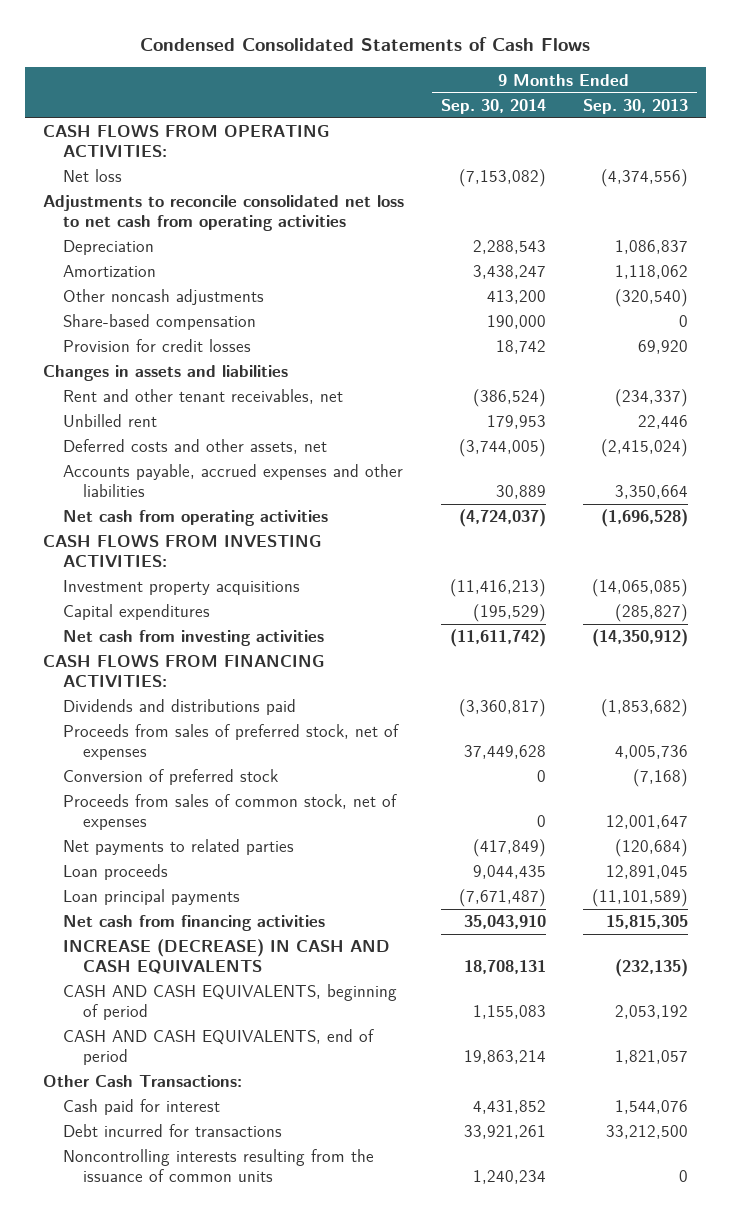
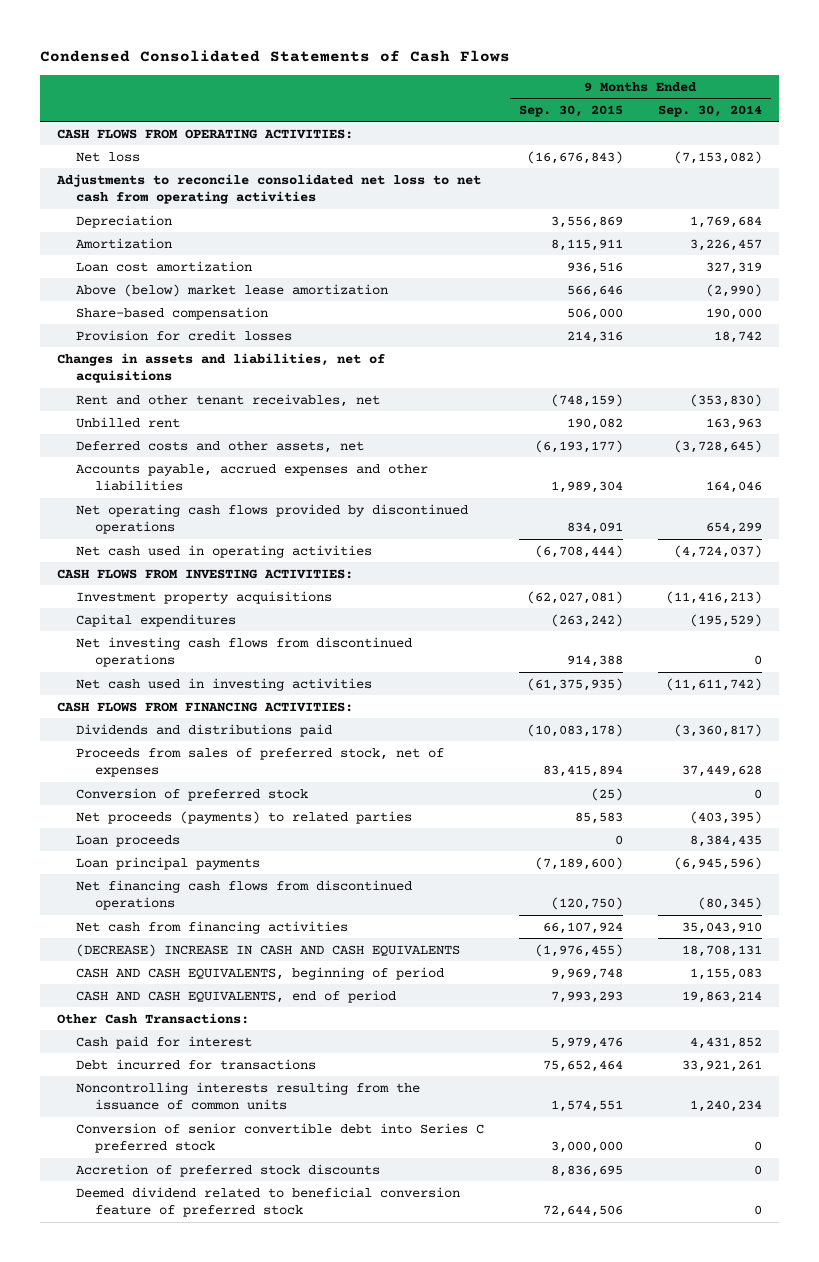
- | 9 Months Ended Sep. 30, 2014 | 9 Months Ended Sep. 30, 2013
+ | 9 Months Ended Sep. 30, 2015 | 9 Months Ended Sep. 30, 2014
- Depreciation | 2,288,543 | 1,086,837
- Amortization | 3,438,247 | 1,118,062
- Other noncash adjustments | 413,200 | (320,540)
+ Depreciation | 3,556,869 | 1,769,684
+ Amortization | 8,115,911 | 3,226,457
+ Loan cost amortization | 936,516 | 327,319
+ Above (below) market lease amortization | 566,646 | (2,990)
- Changes in assets and liabilities
- Rent and other tenant receivables, net | (386,524) | (234,337)
- Unbilled rent | 179,953 | 22,446
- Deferred costs and other assets, net | (3,744,005) | (2,415,024)
- Accounts payable, accrued expenses and other liabilities | 30,889 | 3,350,664
- Net cash from operating activities | (4,724,037) | (1,696,528)
+ Changes in assets and liabilities, net of acquisitions
+ Rent and other tenant receivables, net | (748,159) | (353,830)
+ Unbilled rent | 190,082 | 163,963
+ Deferred costs and other assets, net | (6,193,177) | (3,728,645)
+ Accounts payable, accrued expenses and other liabilities | 1,989,304 | 164,046
+ Net operating cash flows provided by discontinued operations | 834,091 | 654,299
+ Net cash used in operating activities | (6,708,444) | (4,724,037)
- Net cash from investing activities | (11,611,742) | (14,350,912)
+ Net investing cash flows from discontinued operations | 914,388 | 0
+ Net cash used in investing activities | (61,375,935) | (11,611,742)
- Proceeds from sales of common stock, net of expenses | 0 | 12,001,647
- Net payments to related parties | (417,849) | (120,684)
- Loan proceeds | 9,044,435 | 12,891,045
- Loan principal payments | (7,671,487) | (11,101,589)
+ Net proceeds (payments) to related parties | 85,583 | (403,395)
+ Loan proceeds | 0 | 8,384,435
+ Loan principal payments | (7,189,600) | (6,945,596)
+ Net financing cash flows from discontinued operations | (120,750) | (80,345)
- INCREASE (DECREASE) IN CASH AND CASH EQUIVALENTS | 18,708,131 | (232,135)
+ (DECREASE) INCREASE IN CASH AND CASH EQUIVALENTS | (1,976,455) | 18,708,131
+ Conversion of senior convertible debt into Series C preferred stock | 3,000,000 | 0
+ Accretion of preferred stock discounts | 8,836,695 | 0
+ Deemed dividend related to beneficial conversion feature of preferred stock | 72,644,506 | 0

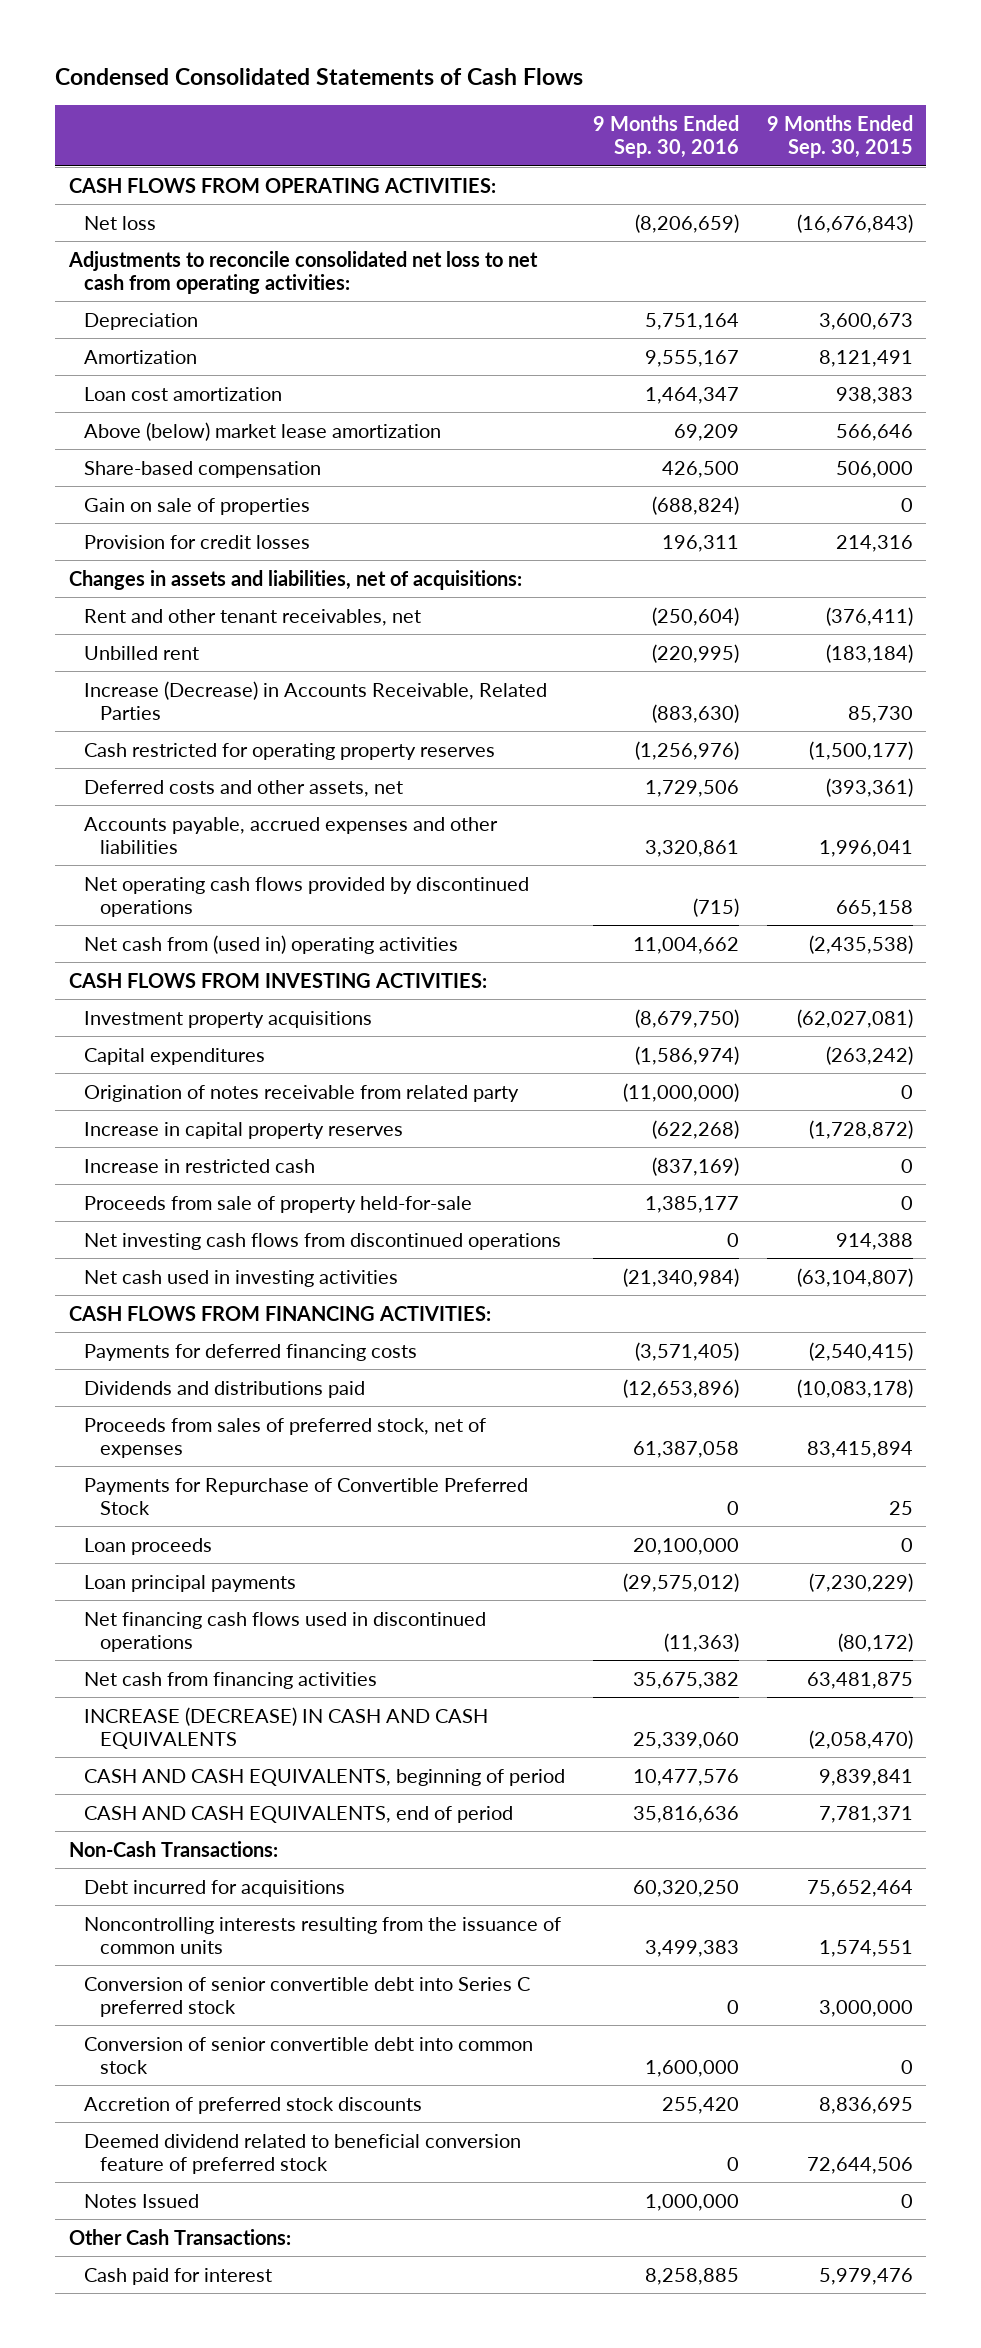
- | 9 Months Ended Sep. 30, 2015 | 9 Months Ended Sep. 30, 2014
+ | 9 Months Ended Sep. 30, 2016 | 9 Months Ended Sep. 30, 2015
- Adjustments to reconcile consolidated net loss to net cash from operating activities
- Depreciation | 3,556,869 | 1,769,684
- Amortization | 8,115,911 | 3,226,457
- Loan cost amortization | 936,516 | 327,319
+ Adjustments to reconcile consolidated net loss to net cash from operating activities:
+ Depreciation | 5,751,164 | 3,600,673
+ Amortization | 9,555,167 | 8,121,491
+ Loan cost amortization | 1,464,347 | 938,383
+ Gain on sale of properties | (688,824) | 0
- Changes in assets and liabilities, net of acquisitions
- Rent and other tenant receivables, net | (748,159) | (353,830)
- Unbilled rent | 190,082 | 163,963
- Deferred costs and other assets, net | (6,193,177) | (3,728,645)
- Accounts payable, accrued expenses and other liabilities | 1,989,304 | 164,046
- Net operating cash flows provided by discontinued operations | 834,091 | 654,299
- Net cash used in operating activities | (6,708,444) | (4,724,037)
+ Changes in assets and liabilities, net of acquisitions:
+ Rent and other tenant receivables, net | (250,604) | (376,411)
+ Unbilled rent | (220,995) | (183,184)
+ Increase (Decrease) in Accounts Receivable, Related Parties | (883,630) | 85,730
+ Cash restricted for operating property reserves | (1,256,976) | (1,500,177)
+ Deferred costs and other assets, net | 1,729,506 | (393,361)
+ Accounts payable, accrued expenses and other liabilities | 3,320,861 | 1,996,041
+ Net operating cash flows provided by discontinued operations | (715) | 665,158
+ Net cash from (used in) operating activities | 11,004,662 | (2,435,538)
+ Origination of notes receivable from related party | (11,000,000) | 0
+ Increase in capital property reserves | (622,268) | (1,728,872)
+ Increase in restricted cash | (837,169) | 0
+ Proceeds from sale of property held-for-sale | 1,385,177 | 0
- Net cash used in investing activities | (61,375,935) | (11,611,742)
+ Net cash used in investing activities | (21,340,984) | (63,104,807)
+ Payments for deferred financing costs | (3,571,405) | (2,540,415)
- Conversion of preferred stock | (25) | 0
- Net proceeds (payments) to related parties | 85,583 | (403,395)
+ Payments for Repurchase of Convertible Preferred Stock | 0 | 25
- Loan principal payments | (7,189,600) | (6,945,596)
- Net financing cash flows from discontinued operations | (120,750) | (80,345)
- Net cash from financing activities | 66,107,924 | 35,043,910
- (DECREASE) INCREASE IN CASH AND CASH EQUIVALENTS | (1,976,455) | 18,708,131
- CASH AND CASH EQUIVALENTS, beginning of period | 9,969,748 | 1,155,083
- CASH AND CASH EQUIVALENTS, end of period | 7,993,293 | 19,863,214
- Debt incurred for transactions | 75,652,464 | 33,921,261
+ Loan principal payments | (29,575,012) | (7,230,229)
+ Net financing cash flows used in discontinued operations | (11,363) | (80,172)
+ Net cash from financing activities | 35,675,382 | 63,481,875
+ INCREASE (DECREASE) IN CASH AND CASH EQUIVALENTS | 25,339,060 | (2,058,470)
+ CASH AND CASH EQUIVALENTS, beginning of period | 10,477,576 | 9,839,841
+ CASH AND CASH EQUIVALENTS, end of period | 35,816,636 | 7,781,371
+ Non-Cash Transactions:
+ Debt incurred for acquisitions | 60,320,250 | 75,652,464
+ Conversion of senior convertible debt into common stock | 1,600,000 | 0
+ Notes Issued | 1,000,000 | 0
moved down: Other Cash Transactions:
moved down: Cash paid for interest | 8,258,885 | 5,979,476

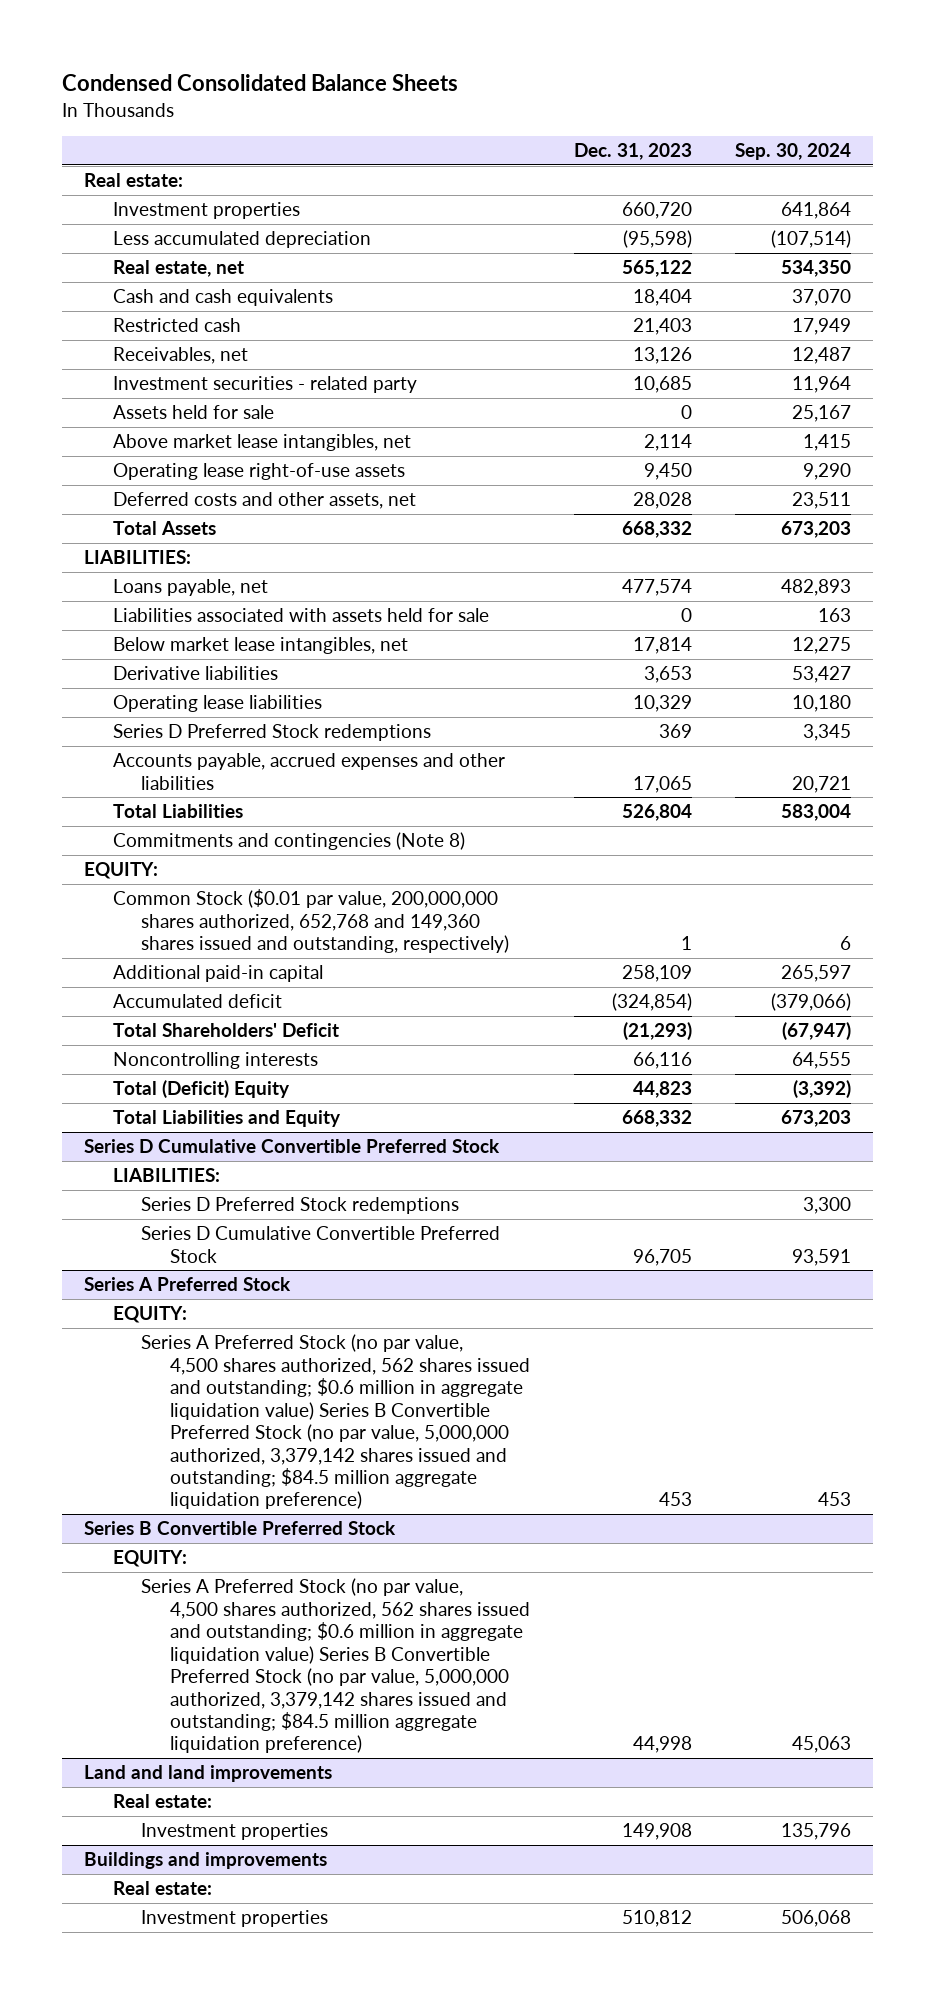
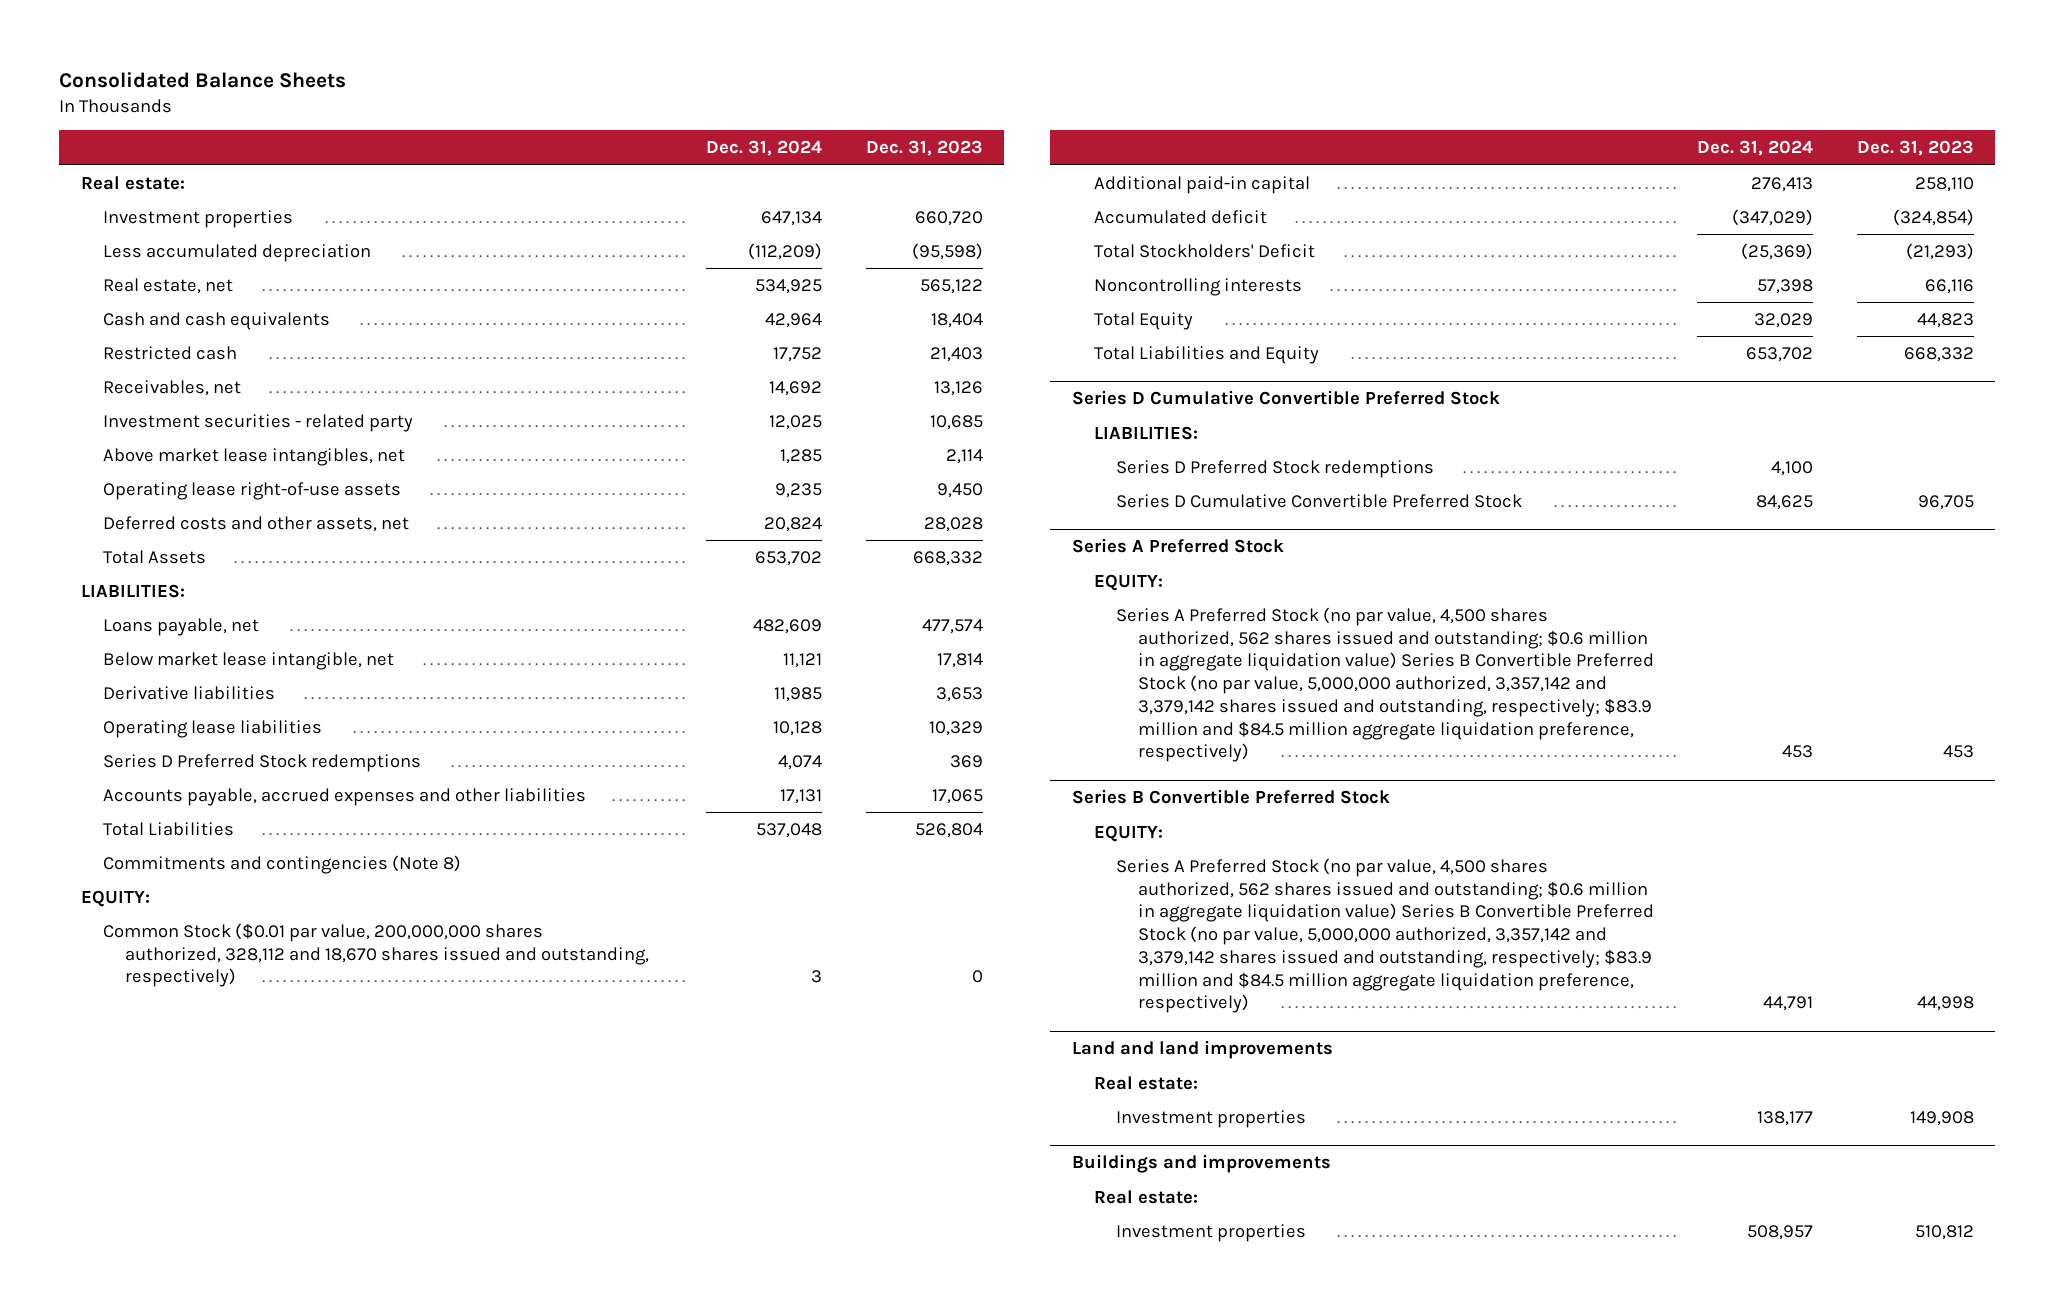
- Condensed Consolidated Balance Sheets
+ Consolidated Balance Sheets
- | Dec. 31, 2023 | Sep. 30, 2024
+ | Dec. 31, 2024 | Dec. 31, 2023
- Assets held for sale | 0 | 25,167
- Liabilities associated with assets held for sale | 0 | 163
- Below market lease intangibles, net | 17,814 | 12,275
+ Below market lease intangible, net | 11,121 | 17,814
- Common Stock ($0.01 par value, 200,000,000 shares authorized, 652,768 and 149,360 shares issued and outstanding, respectively) | 1 | 6
- Additional paid-in capital | 258,109 | 265,597
+ Common Stock ($0.01 par value, 200,000,000 shares authorized, 328,112 and 18,670 shares issued and outstanding, respectively) | 3 | 0
+ Additional paid-in capital | 276,413 | 258,110
- Total Shareholders' Deficit | (21,293) | (67,947)
+ Total Stockholders' Deficit | (25,369) | (21,293)
- Total (Deficit) Equity | 44,823 | (3,392)
+ Total Equity | 32,029 | 44,823
@ Series A Preferred Stock
- Series A Preferred Stock (no par value, 4,500 shares authorized, 562 shares issued and outstanding; $0.6 million in aggregate liquidation value) Series B Convertible Preferred Stock (no par value, 5,000,000 authorized, 3,379,142 shares issued and outstanding; $84.5 million aggregate liquidation preference) | 453 | 453
+ Series A Preferred Stock (no par value, 4,500 shares authorized, 562 shares issued and outstanding; $0.6 million in aggregate liquidation value) Series B Convertible Preferred Stock (no par value, 5,000,000 authorized, 3,357,142 and 3,379,142 shares issued and outstanding, respectively; $83.9 million and $84.5 million aggregate liquidation preference, respectively) | 453 | 453
@ Series B Convertible Preferred Stock
- Series A Preferred Stock (no par value, 4,500 shares authorized, 562 shares issued and outstanding; $0.6 million in aggregate liquidation value) Series B Convertible Preferred Stock (no par value, 5,000,000 authorized, 3,379,142 shares issued and outstanding; $84.5 million aggregate liquidation preference) | 44,998 | 45,063
+ Series A Preferred Stock (no par value, 4,500 shares authorized, 562 shares issued and outstanding; $0.6 million in aggregate liquidation value) Series B Convertible Preferred Stock (no par value, 5,000,000 authorized, 3,357,142 and 3,379,142 shares issued and outstanding, respectively; $83.9 million and $84.5 million aggregate liquidation preference, respectively) | 44,791 | 44,998

